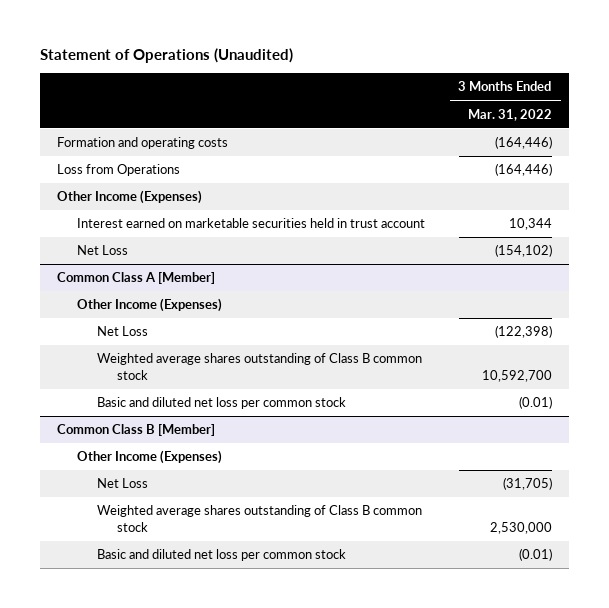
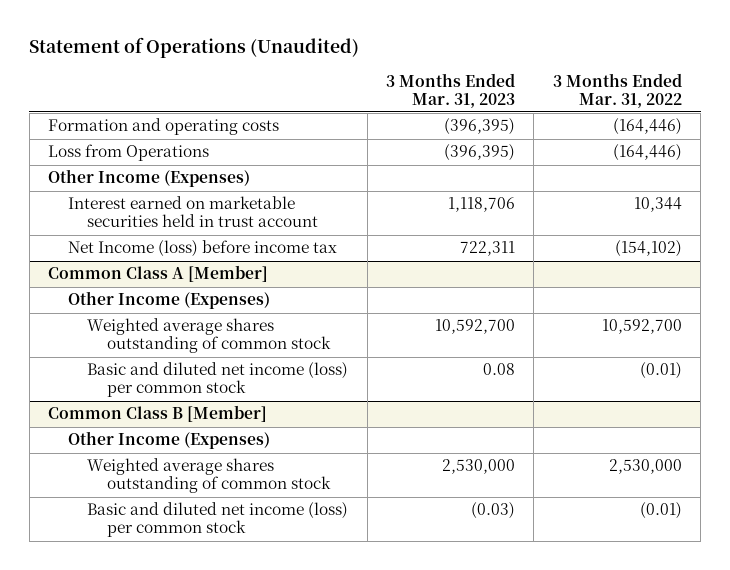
- | 3 Months Ended Mar. 31, 2022
+ | 3 Months Ended Mar. 31, 2023 | 3 Months Ended Mar. 31, 2022
- Net Loss | (154,102)
+ Net Income (loss) before income tax | 722,311 | (154,102)
@ Common Class A [Member]
- Net Loss | (122,398)
- Weighted average shares outstanding of Class B common stock | 10,592,700
- Basic and diluted net loss per common stock | (0.01)
+ Weighted average shares outstanding of common stock | 10,592,700 | 10,592,700
+ Basic and diluted net income (loss) per common stock | 0.08 | (0.01)
@ Common Class B [Member]
- Net Loss | (31,705)
- Weighted average shares outstanding of Class B common stock | 2,530,000
- Basic and diluted net loss per common stock | (0.01)
+ Weighted average shares outstanding of common stock | 2,530,000 | 2,530,000
+ Basic and diluted net income (loss) per common stock | (0.03) | (0.01)

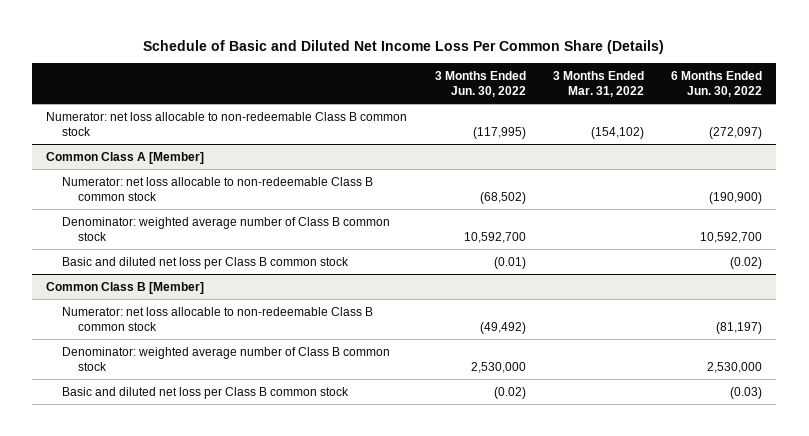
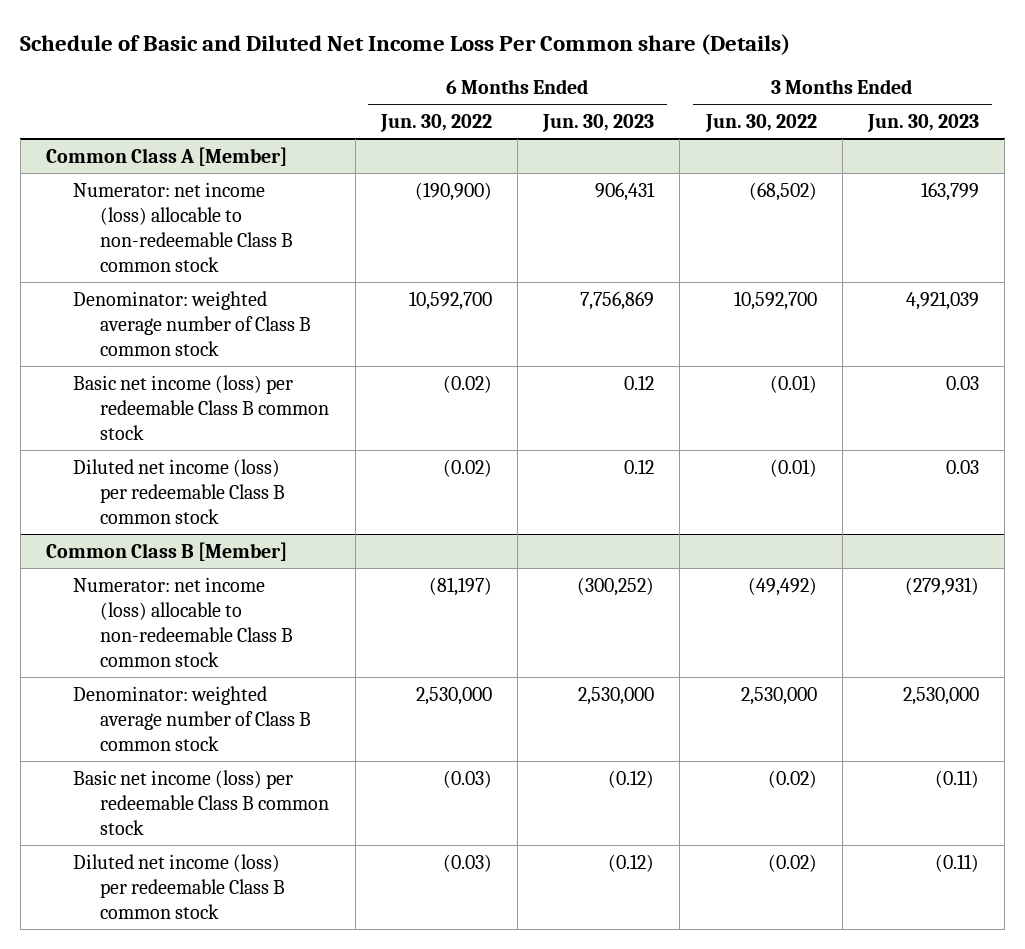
- Schedule of Basic and Diluted Net Income Loss Per Common Share (Details)
+ Schedule of Basic and Diluted Net Income Loss Per Common share (Details)
- | 3 Months Ended Jun. 30, 2022 | 3 Months Ended Mar. 31, 2022 | 6 Months Ended Jun. 30, 2022
+ | 6 Months Ended Jun. 30, 2022 | 6 Months Ended Jun. 30, 2023 | 3 Months Ended Jun. 30, 2022 | 3 Months Ended Jun. 30, 2023
- Numerator: net loss allocable to non-redeemable Class B common stock | (117,995) | (154,102) | (272,097)
@ Common Class A [Member]
- Numerator: net loss allocable to non-redeemable Class B common stock | (68,502) | | (190,900)
+ Numerator: net income (loss) allocable to non-redeemable Class B common stock | (190,900) | 906,431 | (68,502) | 163,799
- Basic and diluted net loss per Class B common stock | (0.01) | | (0.02)
+ Basic net income (loss) per redeemable Class B common stock | (0.02) | 0.12 | (0.01) | 0.03
+ Diluted net income (loss) per redeemable Class B common stock | (0.02) | 0.12 | (0.01) | 0.03
@ Common Class B [Member]
- Numerator: net loss allocable to non-redeemable Class B common stock | (49,492) | | (81,197)
+ Numerator: net income (loss) allocable to non-redeemable Class B common stock | (81,197) | (300,252) | (49,492) | (279,931)
- Basic and diluted net loss per Class B common stock | (0.02) | | (0.03)
+ Basic net income (loss) per redeemable Class B common stock | (0.03) | (0.12) | (0.02) | (0.11)
+ Diluted net income (loss) per redeemable Class B common stock | (0.03) | (0.12) | (0.02) | (0.11)

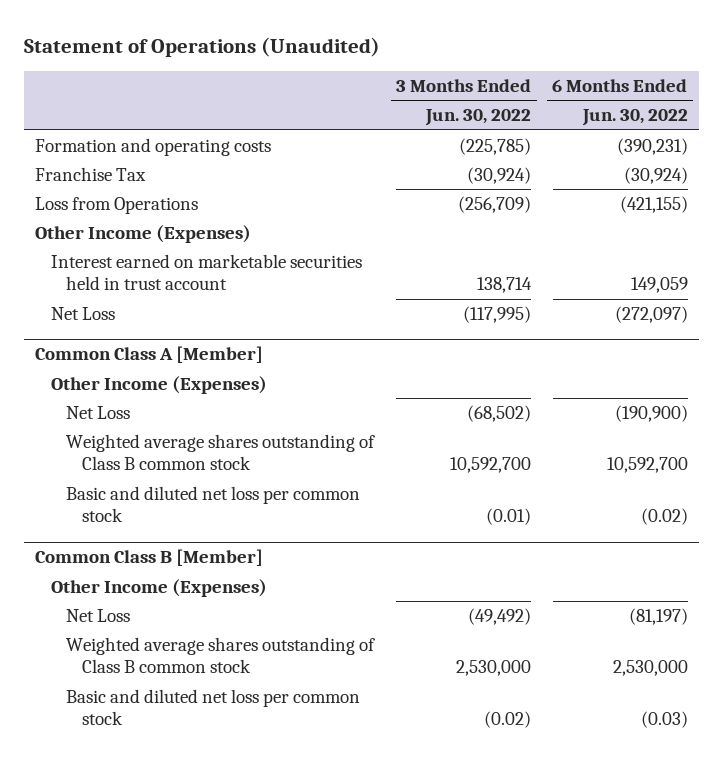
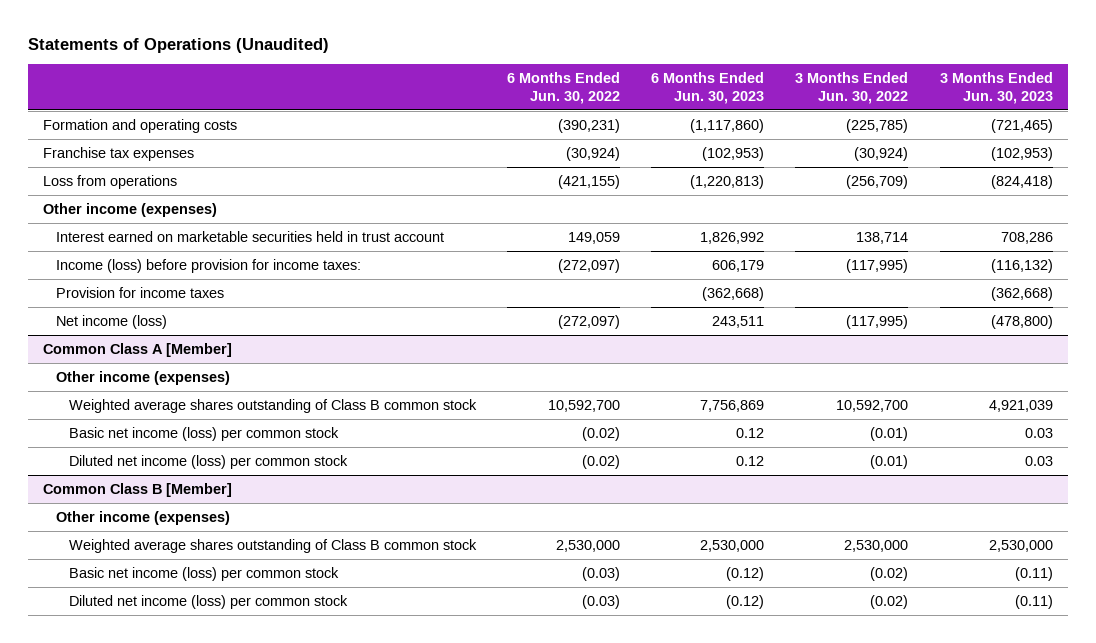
- Statement of Operations (Unaudited)
+ Statements of Operations (Unaudited)
- | 3 Months Ended Jun. 30, 2022 | 6 Months Ended Jun. 30, 2022
+ | 6 Months Ended Jun. 30, 2022 | 6 Months Ended Jun. 30, 2023 | 3 Months Ended Jun. 30, 2022 | 3 Months Ended Jun. 30, 2023
- Franchise Tax | (30,924) | (30,924)
- Loss from Operations | (256,709) | (421,155)
- Other Income (Expenses)
+ Franchise tax expenses | (30,924) | (102,953) | (30,924) | (102,953)
+ Loss from operations | (421,155) | (1,220,813) | (256,709) | (824,418)
+ Other income (expenses)
- Net Loss | (117,995) | (272,097)
+ Income (loss) before provision for income taxes: | (272,097) | 606,179 | (117,995) | (116,132)
+ Provision for income taxes | | (362,668) | | (362,668)
+ Net income (loss) | (272,097) | 243,511 | (117,995) | (478,800)
@ Common Class A [Member]
- Other Income (Expenses)
- Net Loss | (68,502) | (190,900)
+ Other income (expenses)
- Basic and diluted net loss per common stock | (0.01) | (0.02)
+ Basic net income (loss) per common stock | (0.02) | 0.12 | (0.01) | 0.03
+ Diluted net income (loss) per common stock | (0.02) | 0.12 | (0.01) | 0.03
@ Common Class B [Member]
- Other Income (Expenses)
- Net Loss | (49,492) | (81,197)
+ Other income (expenses)
- Basic and diluted net loss per common stock | (0.02) | (0.03)
+ Basic net income (loss) per common stock | (0.03) | (0.12) | (0.02) | (0.11)
+ Diluted net income (loss) per common stock | (0.03) | (0.12) | (0.02) | (0.11)

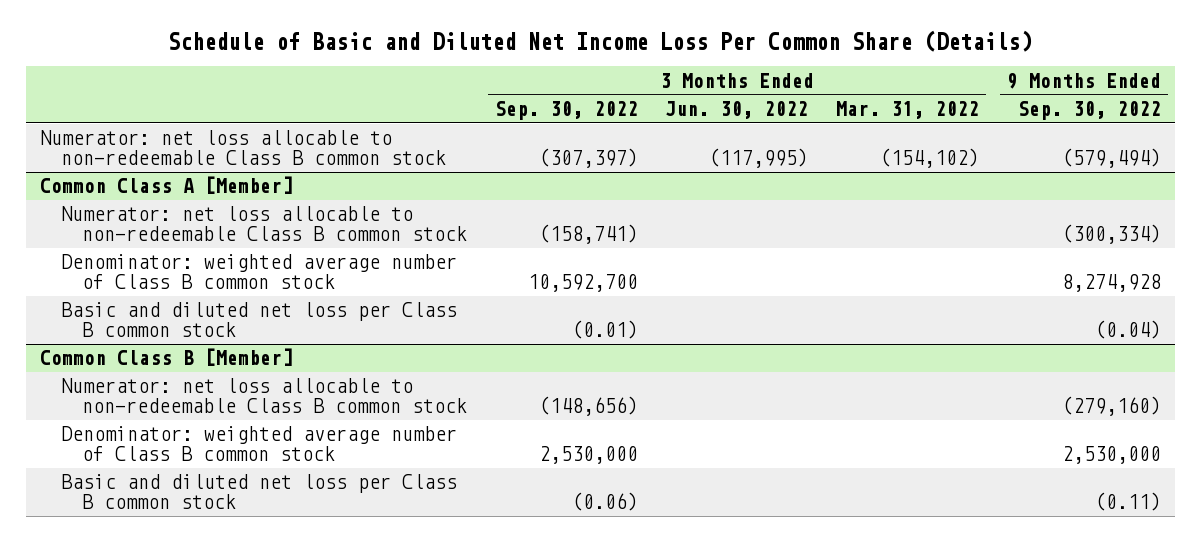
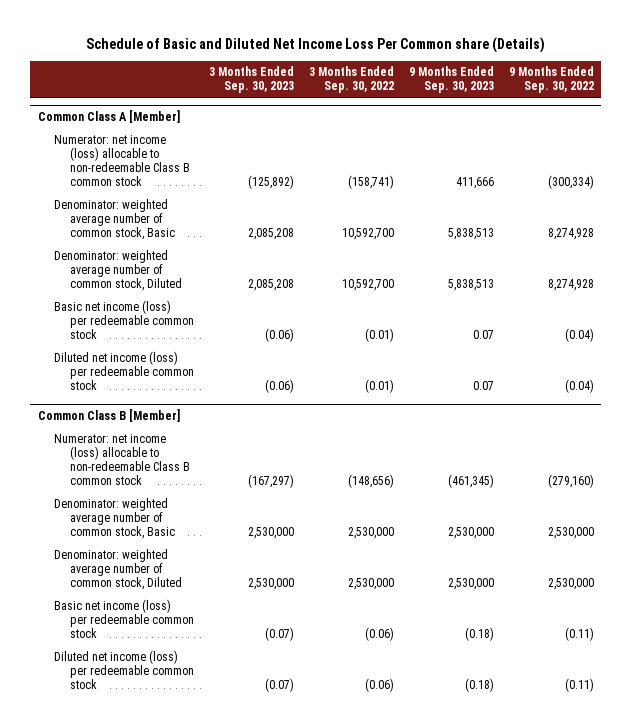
- Schedule of Basic and Diluted Net Income Loss Per Common Share (Details)
+ Schedule of Basic and Diluted Net Income Loss Per Common share (Details)
- | 3 Months Ended Sep. 30, 2022 | 3 Months Ended Jun. 30, 2022 | 3 Months Ended Mar. 31, 2022 | 9 Months Ended Sep. 30, 2022
+ | 3 Months Ended Sep. 30, 2023 | 3 Months Ended Sep. 30, 2022 | 9 Months Ended Sep. 30, 2023 | 9 Months Ended Sep. 30, 2022
- Numerator: net loss allocable to non-redeemable Class B common stock | (307,397) | (117,995) | (154,102) | (579,494)
@ Common Class A [Member]
- Numerator: net loss allocable to non-redeemable Class B common stock | (158,741) | | | (300,334)
- Denominator: weighted average number of Class B common stock | 10,592,700 | | | 8,274,928
- Basic and diluted net loss per Class B common stock | (0.01) | | | (0.04)
+ Numerator: net income (loss) allocable to non-redeemable Class B common stock | (125,892) | (158,741) | 411,666 | (300,334)
+ Denominator: weighted average number of common stock, Basic | 2,085,208 | 10,592,700 | 5,838,513 | 8,274,928
+ Denominator: weighted average number of common stock, Diluted | 2,085,208 | 10,592,700 | 5,838,513 | 8,274,928
+ Basic net income (loss) per redeemable common stock | (0.06) | (0.01) | 0.07 | (0.04)
+ Diluted net income (loss) per redeemable common stock | (0.06) | (0.01) | 0.07 | (0.04)
@ Common Class B [Member]
- Numerator: net loss allocable to non-redeemable Class B common stock | (148,656) | | | (279,160)
- Denominator: weighted average number of Class B common stock | 2,530,000 | | | 2,530,000
- Basic and diluted net loss per Class B common stock | (0.06) | | | (0.11)
+ Numerator: net income (loss) allocable to non-redeemable Class B common stock | (167,297) | (148,656) | (461,345) | (279,160)
+ Denominator: weighted average number of common stock, Basic | 2,530,000 | 2,530,000 | 2,530,000 | 2,530,000
+ Denominator: weighted average number of common stock, Diluted | 2,530,000 | 2,530,000 | 2,530,000 | 2,530,000
+ Basic net income (loss) per redeemable common stock | (0.07) | (0.06) | (0.18) | (0.11)
+ Diluted net income (loss) per redeemable common stock | (0.07) | (0.06) | (0.18) | (0.11)

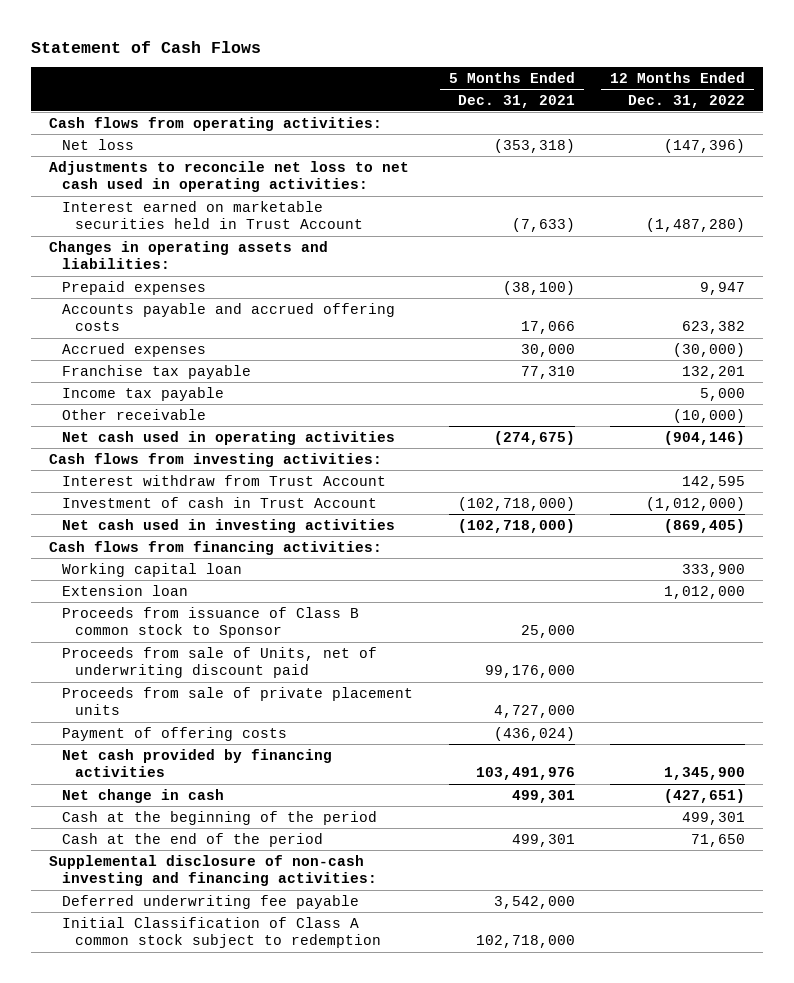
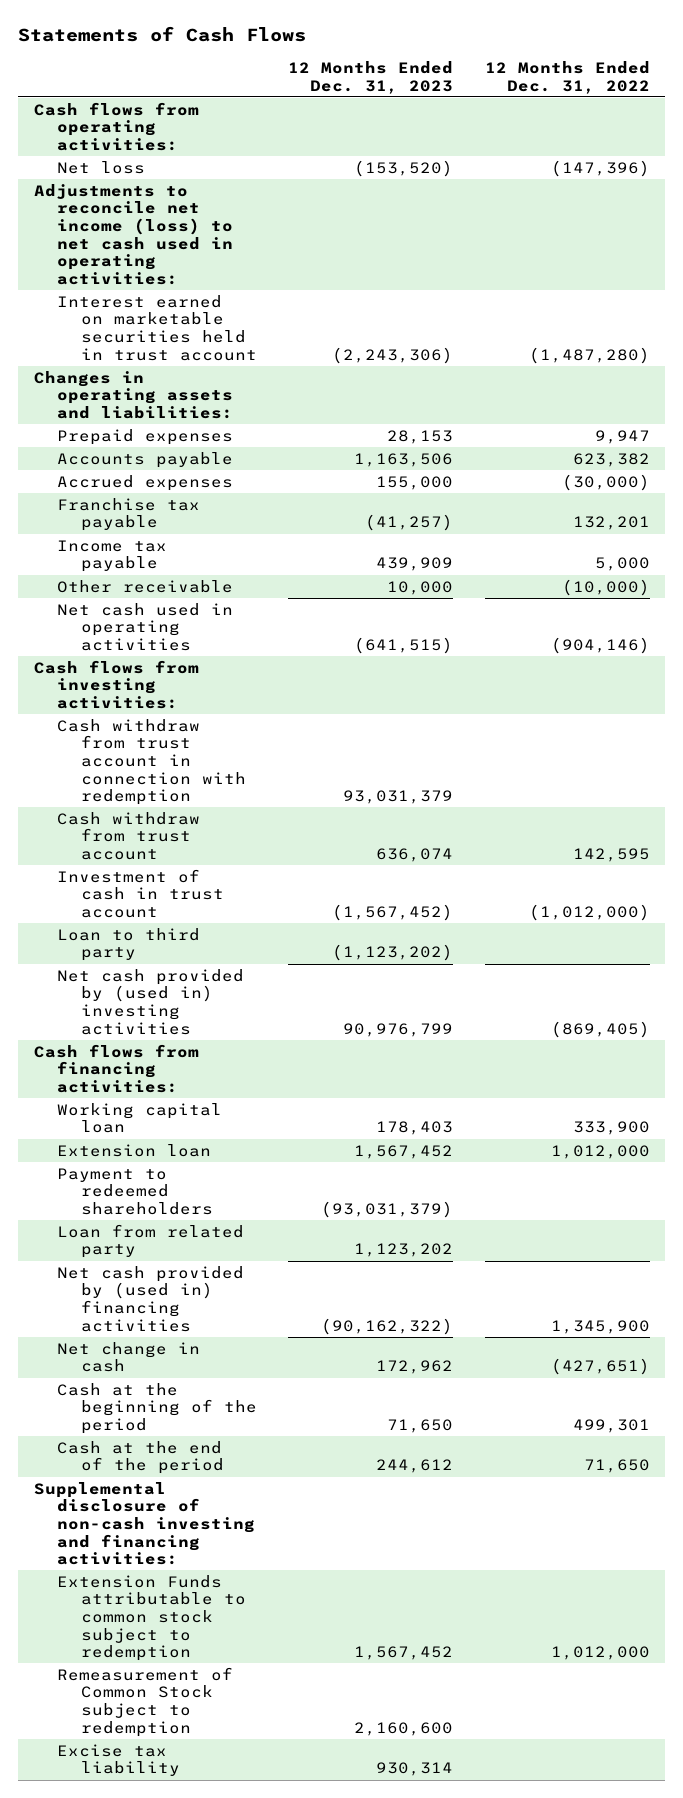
- Statement of Cash Flows
+ Statements of Cash Flows
- | 5 Months Ended Dec. 31, 2021 | 12 Months Ended Dec. 31, 2022
+ | 12 Months Ended Dec. 31, 2023 | 12 Months Ended Dec. 31, 2022
- Adjustments to reconcile net loss to net cash used in operating activities:
- Interest earned on marketable securities held in Trust Account | (7,633) | (1,487,280)
+ Adjustments to reconcile net income (loss) to net cash used in operating activities:
+ Interest earned on marketable securities held in trust account | (2,243,306) | (1,487,280)
- Accounts payable and accrued offering costs | 17,066 | 623,382
+ Accounts payable | 1,163,506 | 623,382
- Interest withdraw from Trust Account | | 142,595
- Investment of cash in Trust Account | (102,718,000) | (1,012,000)
- Net cash used in investing activities | (102,718,000) | (869,405)
+ Cash withdraw from trust account in connection with redemption | 93,031,379 |
+ Cash withdraw from trust account | 636,074 | 142,595
+ Investment of cash in trust account | (1,567,452) | (1,012,000)
+ Loan to third party | (1,123,202) |
+ Net cash provided by (used in) investing activities | 90,976,799 | (869,405)
- Proceeds from issuance of Class B common stock to Sponsor | 25,000 |
- Proceeds from sale of Units, net of underwriting discount paid | 99,176,000 |
- Proceeds from sale of private placement units | 4,727,000 |
- Payment of offering costs | (436,024) |
- Net cash provided by financing activities | 103,491,976 | 1,345,900
+ Payment to redeemed shareholders | (93,031,379) |
+ Loan from related party | 1,123,202 |
+ Net cash provided by (used in) financing activities | (90,162,322) | 1,345,900
- Deferred underwriting fee payable | 3,542,000 |
- Initial Classification of Class A common stock subject to redemption | 102,718,000 |
+ Extension Funds attributable to common stock subject to redemption | 1,567,452 | 1,012,000
+ Remeasurement of Common Stock subject to redemption | 2,160,600 |
+ Excise tax liability | 930,314 |

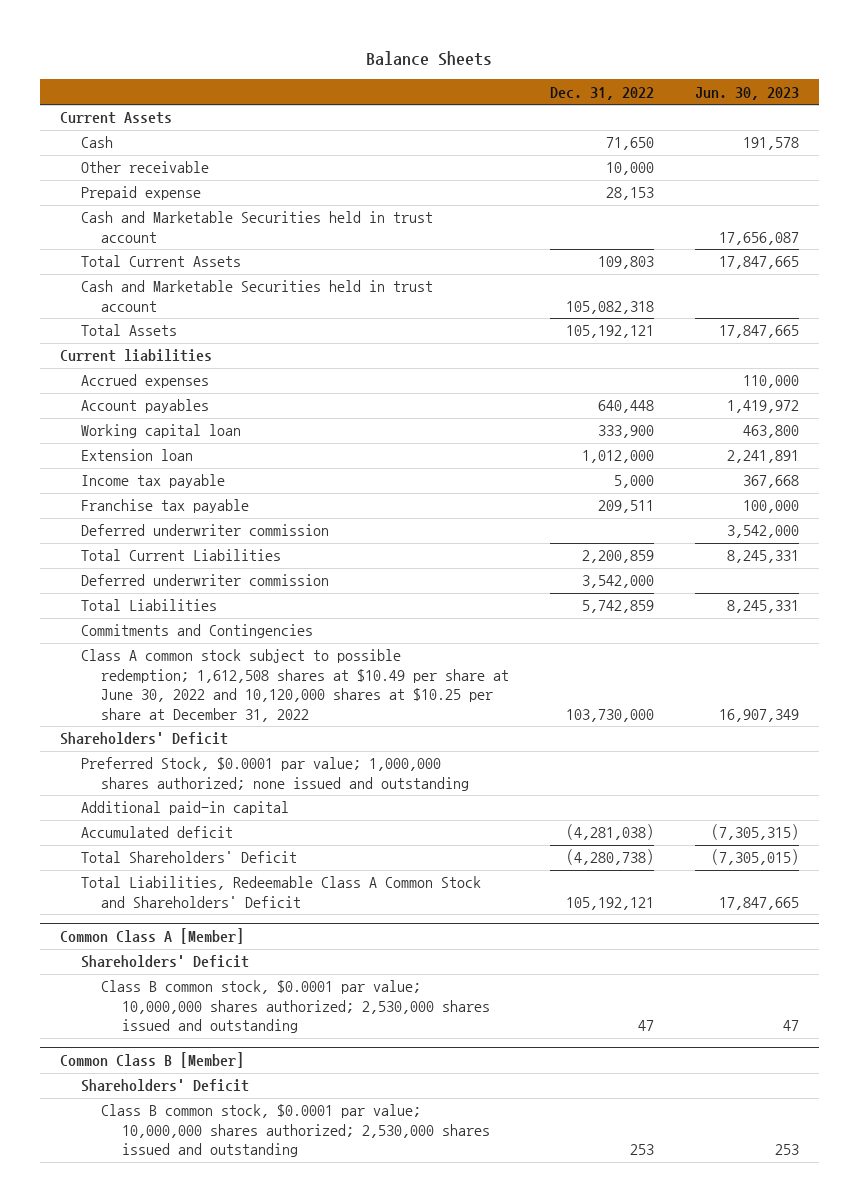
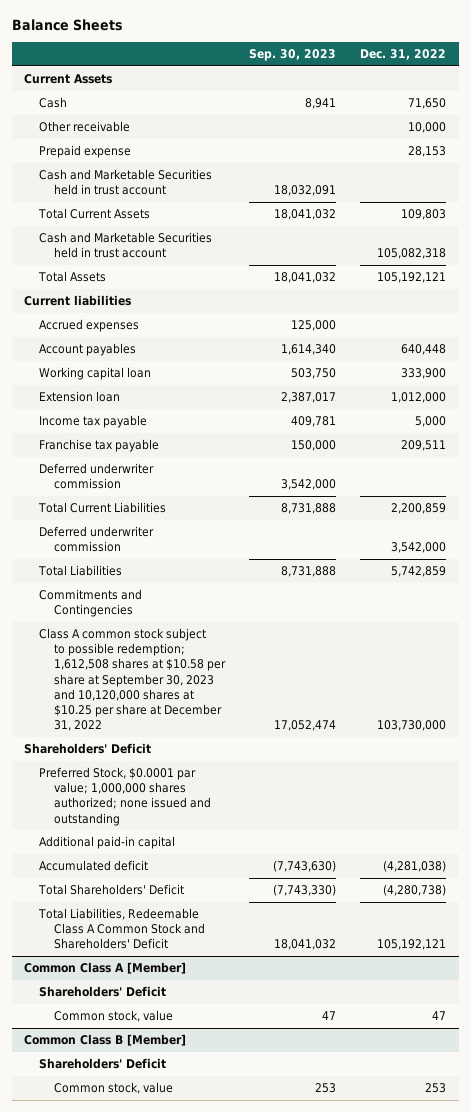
- | Dec. 31, 2022 | Jun. 30, 2023
+ | Sep. 30, 2023 | Dec. 31, 2022
- Class A common stock subject to possible redemption; 1,612,508 shares at $10.49 per share at June 30, 2022 and 10,120,000 shares at $10.25 per share at December 31, 2022 | 103,730,000 | 16,907,349
+ Class A common stock subject to possible redemption; 1,612,508 shares at $10.58 per share at September 30, 2023 and 10,120,000 shares at $10.25 per share at December 31, 2022 | 17,052,474 | 103,730,000
@ Common Class A [Member]
- Class B common stock, $0.0001 par value; 10,000,000 shares authorized; 2,530,000 shares issued and outstanding | 47 | 47
+ Common stock, value | 47 | 47
@ Common Class B [Member]
- Class B common stock, $0.0001 par value; 10,000,000 shares authorized; 2,530,000 shares issued and outstanding | 253 | 253
+ Common stock, value | 253 | 253

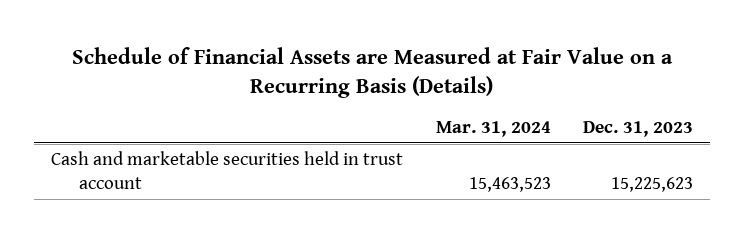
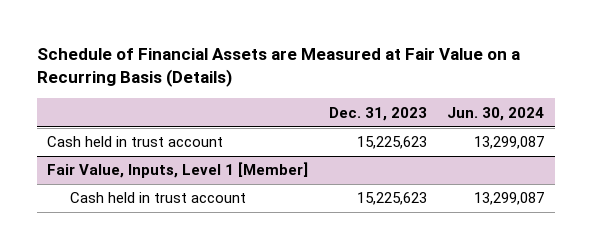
- | Mar. 31, 2024 | Dec. 31, 2023
+ | Dec. 31, 2023 | Jun. 30, 2024
- Cash and marketable securities held in trust account | 15,463,523 | 15,225,623
+ Cash held in trust account | 15,225,623 | 13,299,087
+ Fair Value, Inputs, Level 1 [Member]
+ Cash held in trust account | 15,225,623 | 13,299,087

